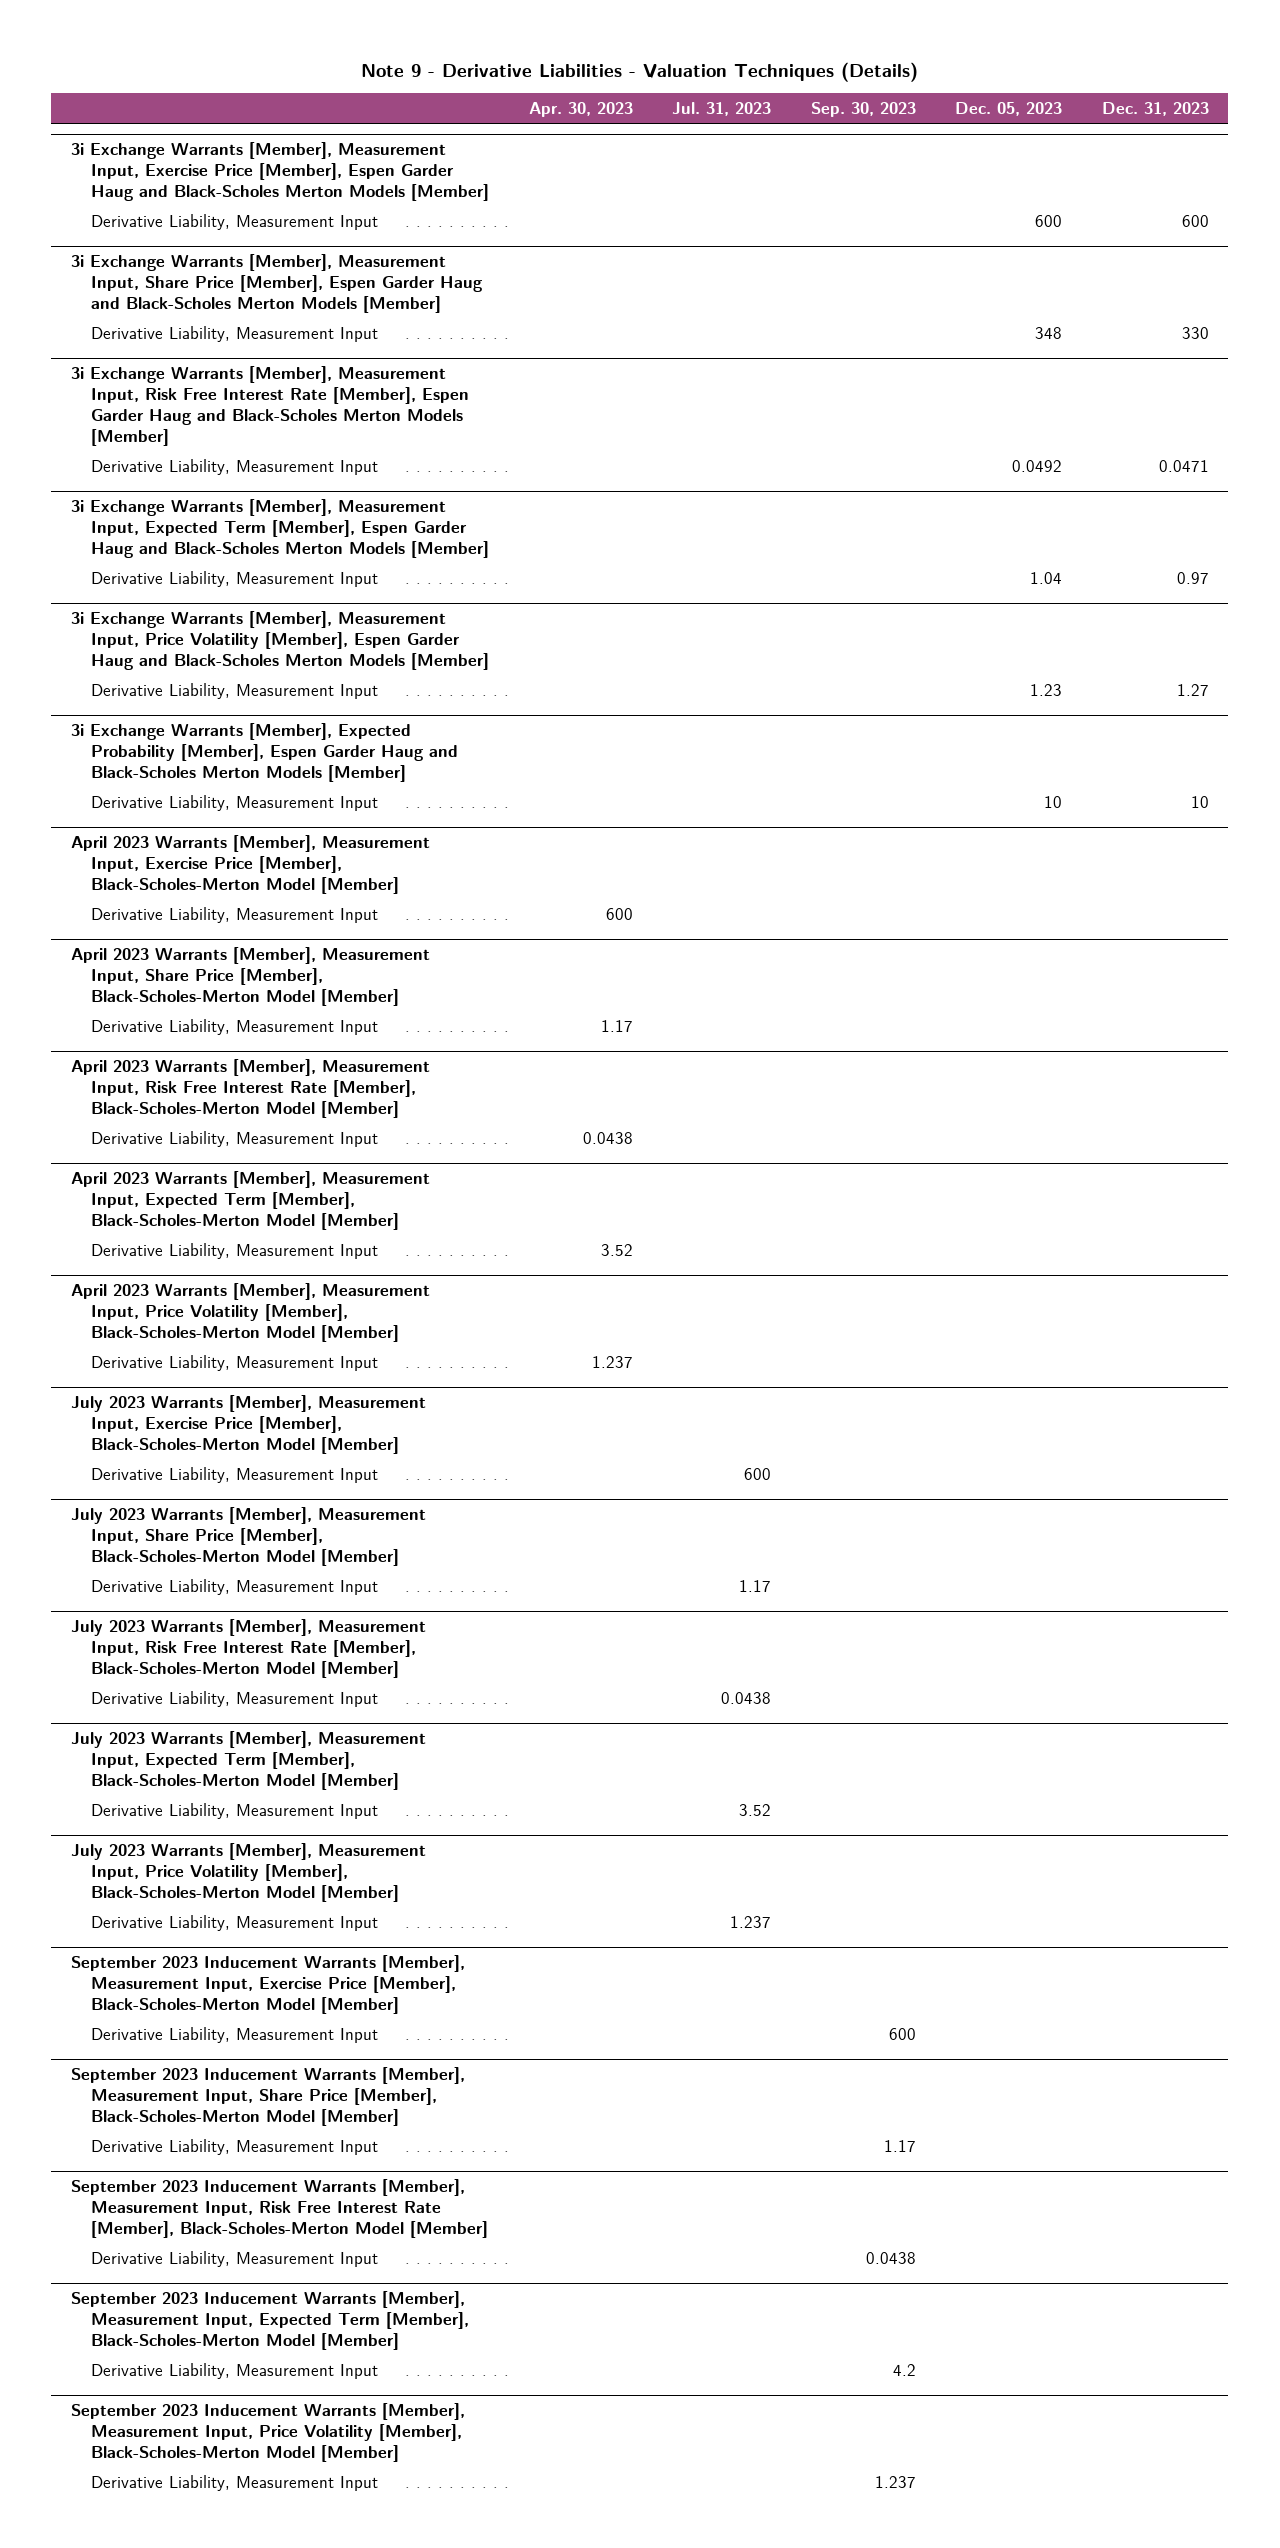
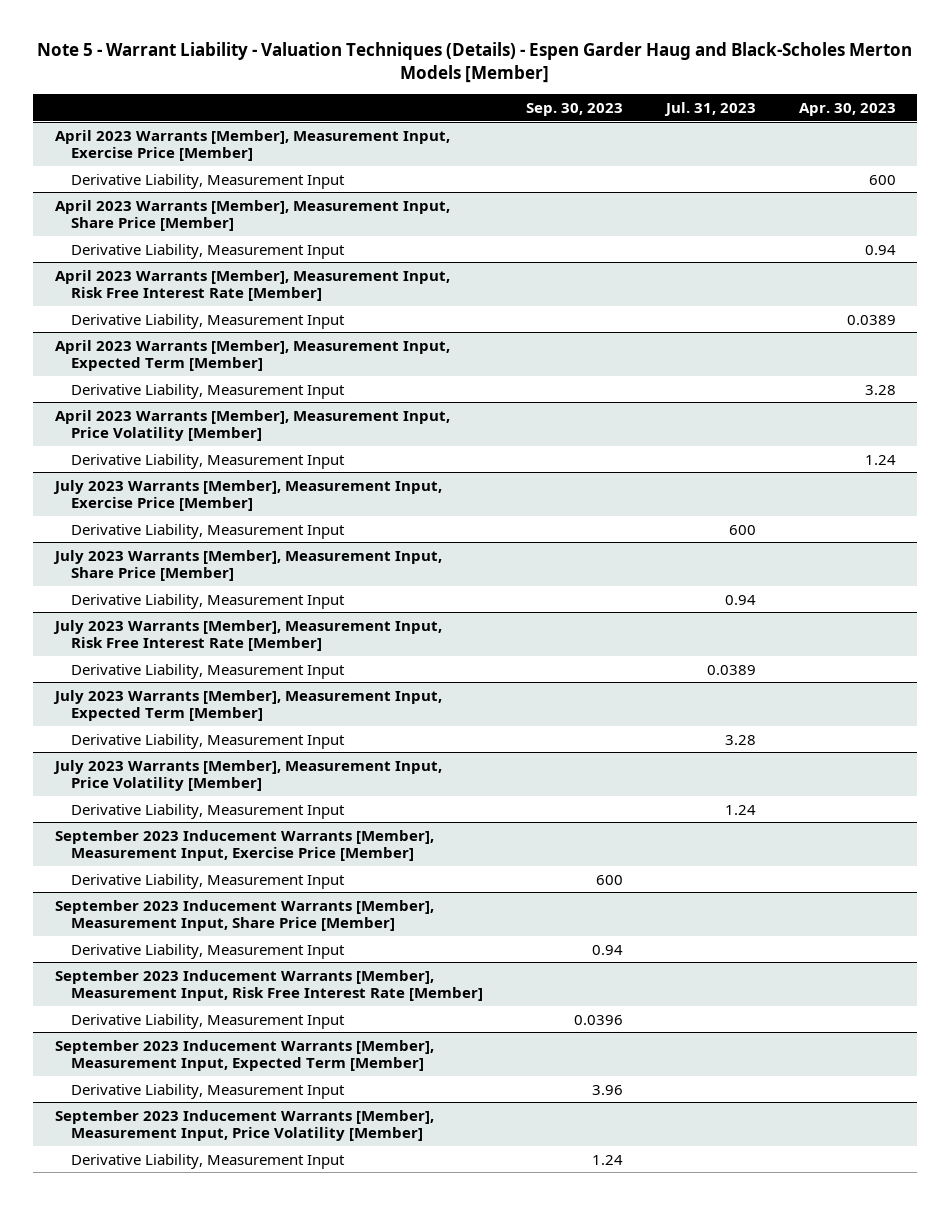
- Note 9 - Derivative Liabilities - Valuation Techniques (Details)
+ Note 5 - Warrant Liability - Valuation Techniques (Details) - Espen Garder Haug and Black-Scholes Merton Models [Member]
- | Apr. 30, 2023 | Jul. 31, 2023 | Sep. 30, 2023 | Dec. 05, 2023 | Dec. 31, 2023
+ | Sep. 30, 2023 | Jul. 31, 2023 | Apr. 30, 2023
- 3i Exchange Warrants [Member], Measurement Input, Exercise Price [Member], Espen Garder Haug and Black-Scholes Merton Models [Member]
- Derivative Liability, Measurement Input | | | | 600 | 600
- 3i Exchange Warrants [Member], Measurement Input, Share Price [Member], Espen Garder Haug and Black-Scholes Merton Models [Member]
- Derivative Liability, Measurement Input | | | | 348 | 330
- 3i Exchange Warrants [Member], Measurement Input, Risk Free Interest Rate [Member], Espen Garder Haug and Black-Scholes Merton Models [Member]
- Derivative Liability, Measurement Input | | | | 0.0492 | 0.0471
- 3i Exchange Warrants [Member], Measurement Input, Expected Term [Member], Espen Garder Haug and Black-Scholes Merton Models [Member]
- Derivative Liability, Measurement Input | | | | 1.04 | 0.97
- 3i Exchange Warrants [Member], Measurement Input, Price Volatility [Member], Espen Garder Haug and Black-Scholes Merton Models [Member]
- Derivative Liability, Measurement Input | | | | 1.23 | 1.27
- 3i Exchange Warrants [Member], Expected Probability [Member], Espen Garder Haug and Black-Scholes Merton Models [Member]
- Derivative Liability, Measurement Input | | | | 10 | 10
- April 2023 Warrants [Member], Measurement Input, Exercise Price [Member], Black-Scholes-Merton Model [Member]
+ April 2023 Warrants [Member], Measurement Input, Exercise Price [Member]
- April 2023 Warrants [Member], Measurement Input, Share Price [Member], Black-Scholes-Merton Model [Member]
- Derivative Liability, Measurement Input | 1.17 | | | |
- April 2023 Warrants [Member], Measurement Input, Risk Free Interest Rate [Member], Black-Scholes-Merton Model [Member]
- Derivative Liability, Measurement Input | 0.0438 | | | |
- April 2023 Warrants [Member], Measurement Input, Expected Term [Member], Black-Scholes-Merton Model [Member]
- Derivative Liability, Measurement Input | 3.52 | | | |
- April 2023 Warrants [Member], Measurement Input, Price Volatility [Member], Black-Scholes-Merton Model [Member]
- Derivative Liability, Measurement Input | 1.237 | | | |
- July 2023 Warrants [Member], Measurement Input, Exercise Price [Member], Black-Scholes-Merton Model [Member]
+ April 2023 Warrants [Member], Measurement Input, Share Price [Member]
+ Derivative Liability, Measurement Input | | | 0.94
+ April 2023 Warrants [Member], Measurement Input, Risk Free Interest Rate [Member]
+ Derivative Liability, Measurement Input | | | 0.0389
+ April 2023 Warrants [Member], Measurement Input, Expected Term [Member]
+ Derivative Liability, Measurement Input | | | 3.28
+ April 2023 Warrants [Member], Measurement Input, Price Volatility [Member]
+ Derivative Liability, Measurement Input | | | 1.24
+ July 2023 Warrants [Member], Measurement Input, Exercise Price [Member]
- July 2023 Warrants [Member], Measurement Input, Share Price [Member], Black-Scholes-Merton Model [Member]
- Derivative Liability, Measurement Input | | 1.17 | | |
- July 2023 Warrants [Member], Measurement Input, Risk Free Interest Rate [Member], Black-Scholes-Merton Model [Member]
- Derivative Liability, Measurement Input | | 0.0438 | | |
- July 2023 Warrants [Member], Measurement Input, Expected Term [Member], Black-Scholes-Merton Model [Member]
- Derivative Liability, Measurement Input | | 3.52 | | |
- July 2023 Warrants [Member], Measurement Input, Price Volatility [Member], Black-Scholes-Merton Model [Member]
- Derivative Liability, Measurement Input | | 1.237 | | |
- September 2023 Inducement Warrants [Member], Measurement Input, Exercise Price [Member], Black-Scholes-Merton Model [Member]
+ July 2023 Warrants [Member], Measurement Input, Share Price [Member]
+ Derivative Liability, Measurement Input | | 0.94 |
+ July 2023 Warrants [Member], Measurement Input, Risk Free Interest Rate [Member]
+ Derivative Liability, Measurement Input | | 0.0389 |
+ July 2023 Warrants [Member], Measurement Input, Expected Term [Member]
+ Derivative Liability, Measurement Input | | 3.28 |
+ July 2023 Warrants [Member], Measurement Input, Price Volatility [Member]
+ Derivative Liability, Measurement Input | | 1.24 |
+ September 2023 Inducement Warrants [Member], Measurement Input, Exercise Price [Member]
- September 2023 Inducement Warrants [Member], Measurement Input, Share Price [Member], Black-Scholes-Merton Model [Member]
- Derivative Liability, Measurement Input | | | 1.17 | |
- September 2023 Inducement Warrants [Member], Measurement Input, Risk Free Interest Rate [Member], Black-Scholes-Merton Model [Member]
- Derivative Liability, Measurement Input | | | 0.0438 | |
- September 2023 Inducement Warrants [Member], Measurement Input, Expected Term [Member], Black-Scholes-Merton Model [Member]
- Derivative Liability, Measurement Input | | | 4.2 | |
- September 2023 Inducement Warrants [Member], Measurement Input, Price Volatility [Member], Black-Scholes-Merton Model [Member]
- Derivative Liability, Measurement Input | | | 1.237 | |
+ September 2023 Inducement Warrants [Member], Measurement Input, Share Price [Member]
+ Derivative Liability, Measurement Input | 0.94 | |
+ September 2023 Inducement Warrants [Member], Measurement Input, Risk Free Interest Rate [Member]
+ Derivative Liability, Measurement Input | 0.0396 | |
+ September 2023 Inducement Warrants [Member], Measurement Input, Expected Term [Member]
+ Derivative Liability, Measurement Input | 3.96 | |
+ September 2023 Inducement Warrants [Member], Measurement Input, Price Volatility [Member]
+ Derivative Liability, Measurement Input | 1.24 | |

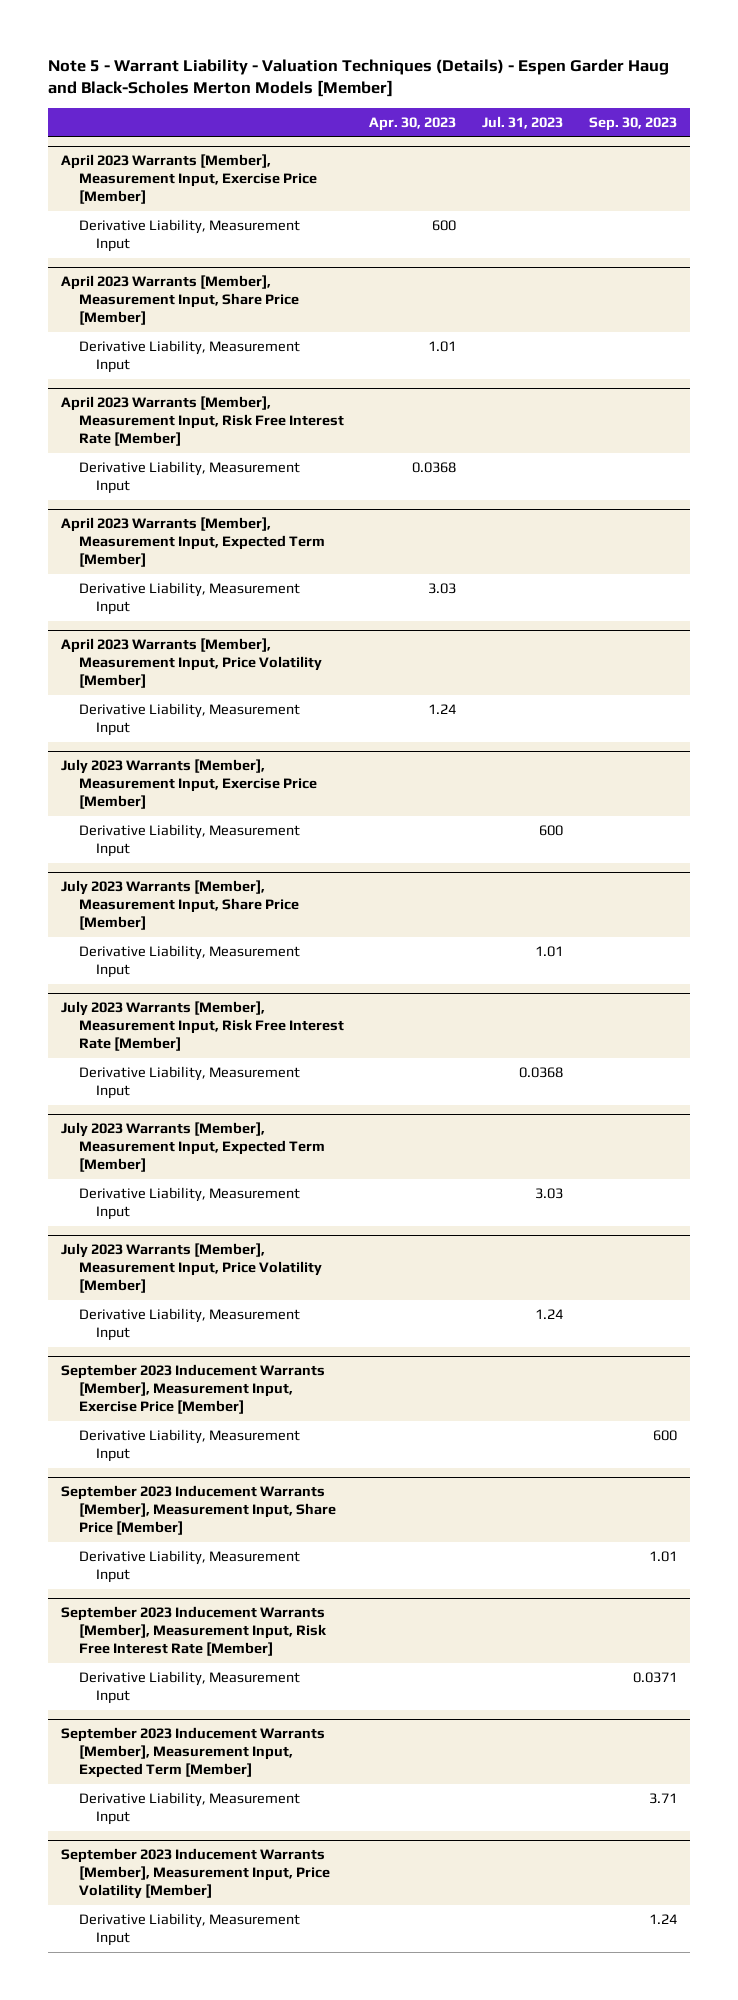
- | Sep. 30, 2023 | Jul. 31, 2023 | Apr. 30, 2023
+ | Apr. 30, 2023 | Jul. 31, 2023 | Sep. 30, 2023
@ April 2023 Warrants [Member], Measurement Input, Share Price [Member]
- Derivative Liability, Measurement Input | | | 0.94
+ Derivative Liability, Measurement Input | 1.01 | |
@ April 2023 Warrants [Member], Measurement Input, Risk Free Interest Rate [Member]
- Derivative Liability, Measurement Input | | | 0.0389
+ Derivative Liability, Measurement Input | 0.0368 | |
@ April 2023 Warrants [Member], Measurement Input, Expected Term [Member]
- Derivative Liability, Measurement Input | | | 3.28
+ Derivative Liability, Measurement Input | 3.03 | |
@ July 2023 Warrants [Member], Measurement Input, Share Price [Member]
- Derivative Liability, Measurement Input | | 0.94 |
+ Derivative Liability, Measurement Input | | 1.01 |
@ July 2023 Warrants [Member], Measurement Input, Risk Free Interest Rate [Member]
- Derivative Liability, Measurement Input | | 0.0389 |
+ Derivative Liability, Measurement Input | | 0.0368 |
@ July 2023 Warrants [Member], Measurement Input, Expected Term [Member]
- Derivative Liability, Measurement Input | | 3.28 |
+ Derivative Liability, Measurement Input | | 3.03 |
@ September 2023 Inducement Warrants [Member], Measurement Input, Share Price [Member]
- Derivative Liability, Measurement Input | 0.94 | |
+ Derivative Liability, Measurement Input | | | 1.01
@ September 2023 Inducement Warrants [Member], Measurement Input, Risk Free Interest Rate [Member]
- Derivative Liability, Measurement Input | 0.0396 | |
+ Derivative Liability, Measurement Input | | | 0.0371
@ September 2023 Inducement Warrants [Member], Measurement Input, Expected Term [Member]
- Derivative Liability, Measurement Input | 3.96 | |
+ Derivative Liability, Measurement Input | | | 3.71

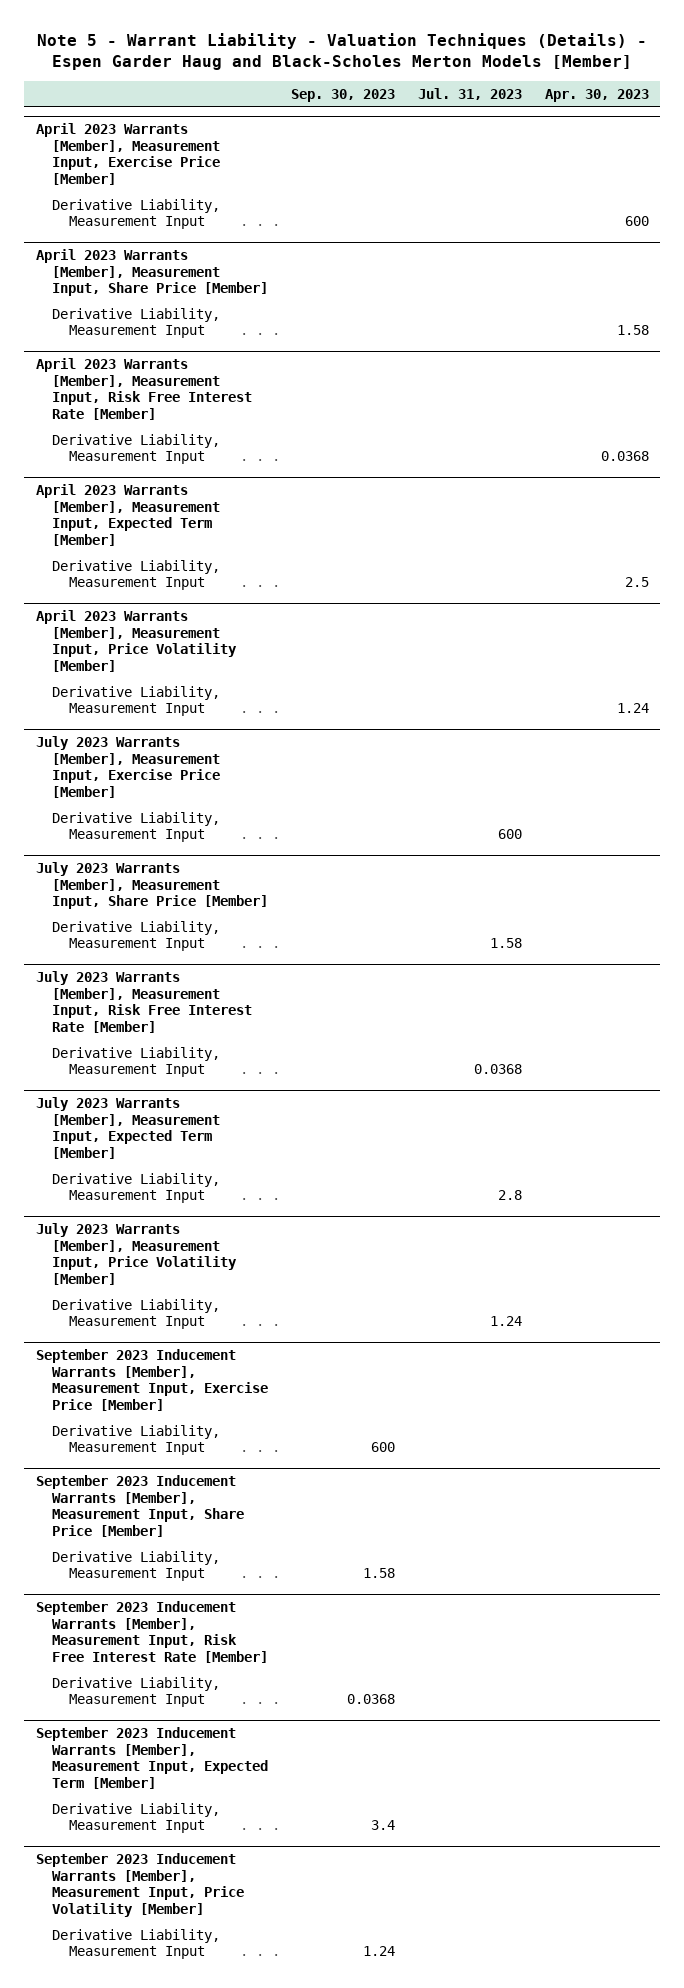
- | Apr. 30, 2023 | Jul. 31, 2023 | Sep. 30, 2023
+ | Sep. 30, 2023 | Jul. 31, 2023 | Apr. 30, 2023
@ April 2023 Warrants [Member], Measurement Input, Share Price [Member]
- Derivative Liability, Measurement Input | 1.01 | |
+ Derivative Liability, Measurement Input | | | 1.58
@ April 2023 Warrants [Member], Measurement Input, Expected Term [Member]
- Derivative Liability, Measurement Input | 3.03 | |
+ Derivative Liability, Measurement Input | | | 2.5
@ July 2023 Warrants [Member], Measurement Input, Share Price [Member]
- Derivative Liability, Measurement Input | | 1.01 |
+ Derivative Liability, Measurement Input | | 1.58 |
@ July 2023 Warrants [Member], Measurement Input, Expected Term [Member]
- Derivative Liability, Measurement Input | | 3.03 |
+ Derivative Liability, Measurement Input | | 2.8 |
@ September 2023 Inducement Warrants [Member], Measurement Input, Share Price [Member]
- Derivative Liability, Measurement Input | | | 1.01
+ Derivative Liability, Measurement Input | 1.58 | |
@ September 2023 Inducement Warrants [Member], Measurement Input, Risk Free Interest Rate [Member]
- Derivative Liability, Measurement Input | | | 0.0371
+ Derivative Liability, Measurement Input | 0.0368 | |
@ September 2023 Inducement Warrants [Member], Measurement Input, Expected Term [Member]
- Derivative Liability, Measurement Input | | | 3.71
+ Derivative Liability, Measurement Input | 3.4 | |

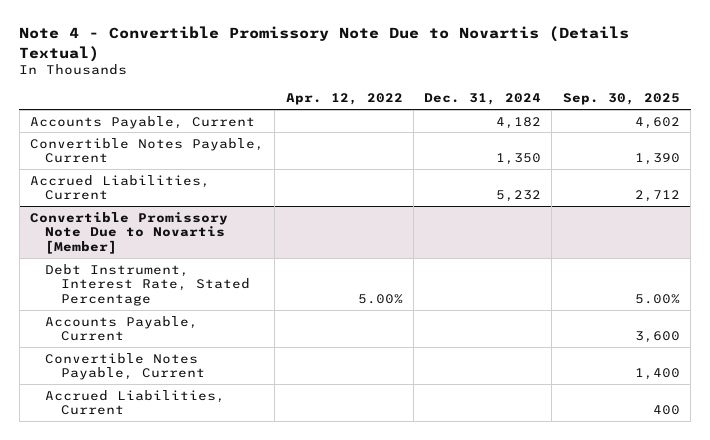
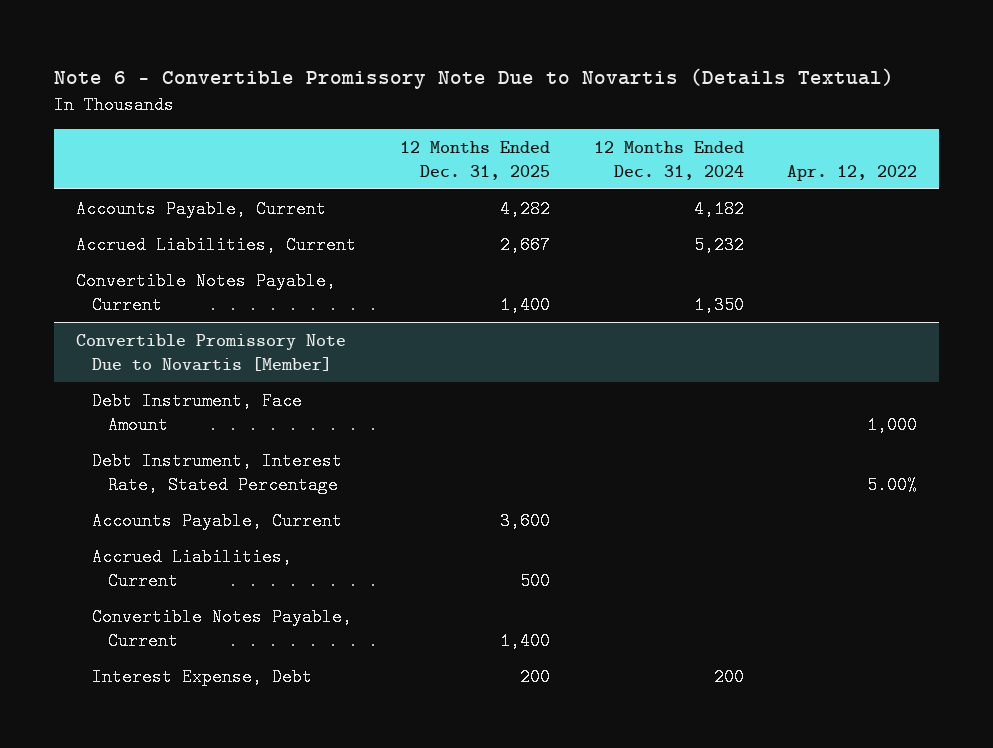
- Note 4 - Convertible Promissory Note Due to Novartis (Details Textual)
+ Note 6 - Convertible Promissory Note Due to Novartis (Details Textual)
- | Apr. 12, 2022 | Dec. 31, 2024 | Sep. 30, 2025
+ | 12 Months Ended Dec. 31, 2025 | 12 Months Ended Dec. 31, 2024 | Apr. 12, 2022
moved down: Convertible Notes Payable, Current | 1,400 | 1,350 |
@ Convertible Promissory Note Due to Novartis [Member]
+ Debt Instrument, Face Amount | | | 1,000
moved down: Convertible Notes Payable, Current | 1,400 | |
+ Interest Expense, Debt | 200 | 200 |

